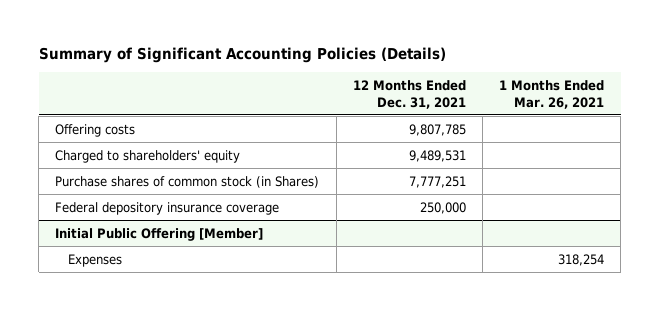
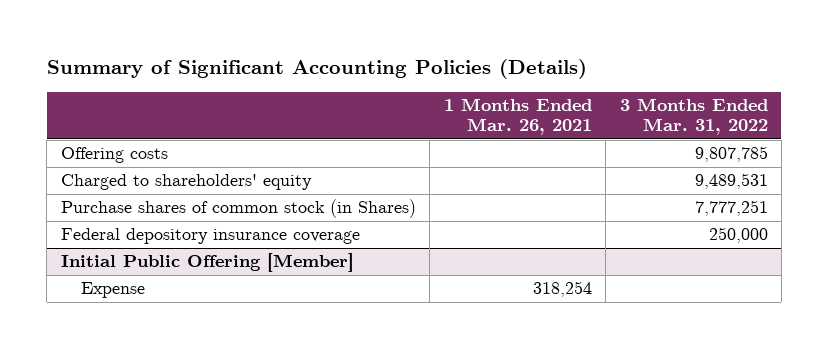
- | 12 Months Ended Dec. 31, 2021 | 1 Months Ended Mar. 26, 2021
+ | 1 Months Ended Mar. 26, 2021 | 3 Months Ended Mar. 31, 2022
@ Initial Public Offering [Member]
- Expenses | | 318,254
+ Expense | 318,254 |

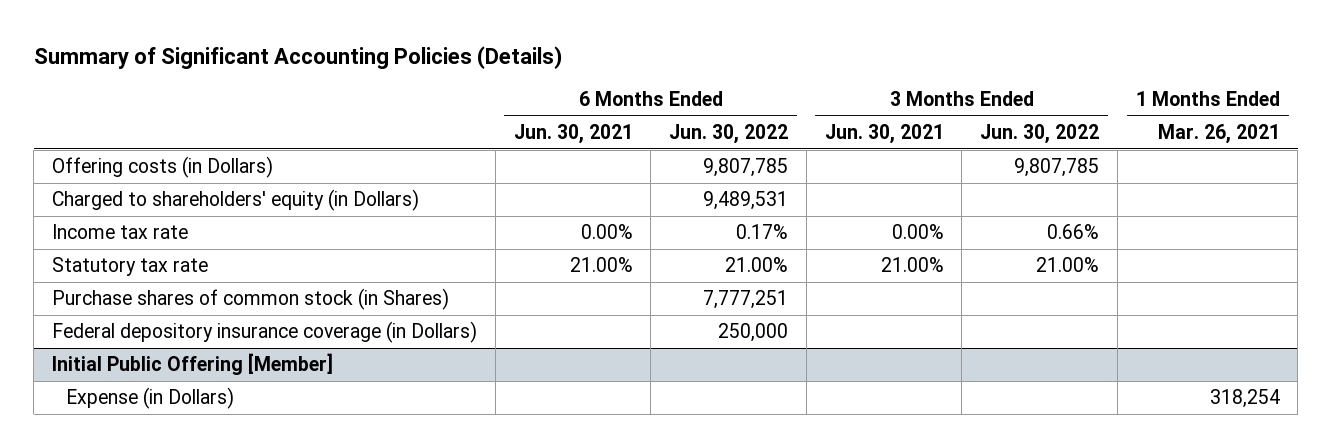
- | 1 Months Ended Mar. 26, 2021 | 3 Months Ended Mar. 31, 2022
+ | 6 Months Ended Jun. 30, 2021 | 6 Months Ended Jun. 30, 2022 | 3 Months Ended Jun. 30, 2021 | 3 Months Ended Jun. 30, 2022 | 1 Months Ended Mar. 26, 2021
- Offering costs | | 9,807,785
- Charged to shareholders' equity | | 9,489,531
+ Offering costs (in Dollars) | | 9,807,785 | | 9,807,785 |
+ Charged to shareholders' equity (in Dollars) | | 9,489,531 | | |
+ Income tax rate | 0.00% | 0.17% | 0.00% | 0.66% |
+ Statutory tax rate | 21.00% | 21.00% | 21.00% | 21.00% |
- Federal depository insurance coverage | | 250,000
+ Federal depository insurance coverage (in Dollars) | | 250,000 | | |
@ Initial Public Offering [Member]
- Expense | 318,254 |
+ Expense (in Dollars) | | | | | 318,254

